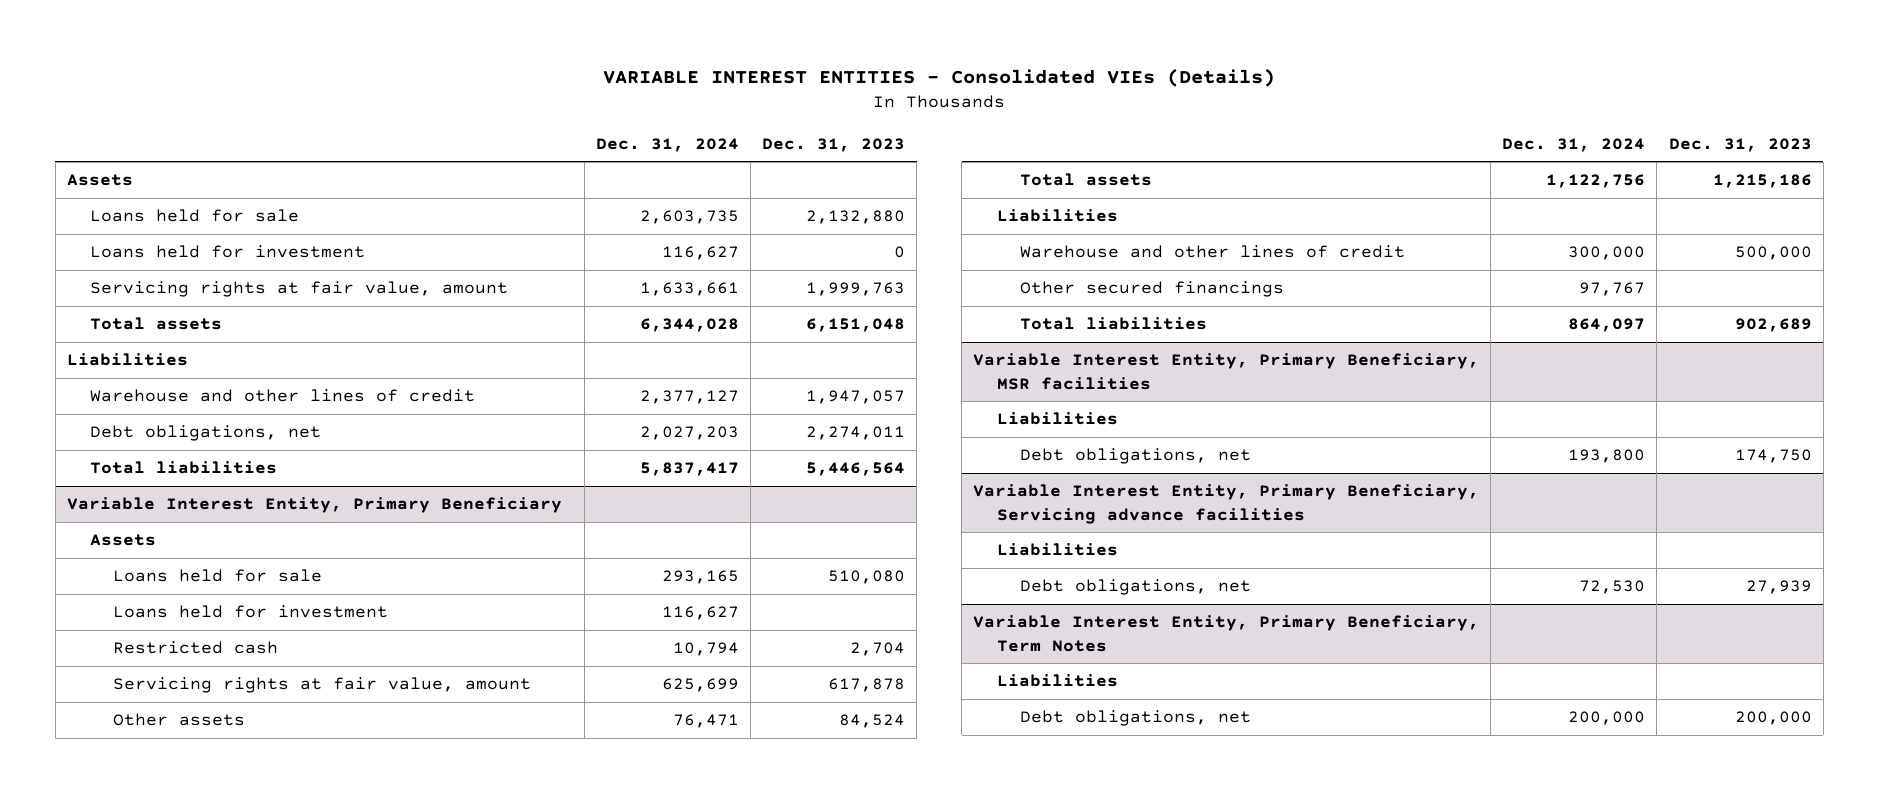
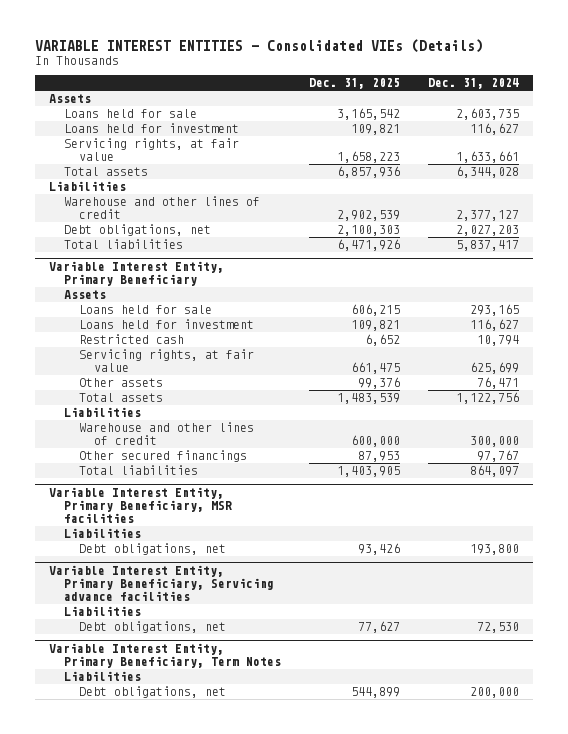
- | Dec. 31, 2024 | Dec. 31, 2023
+ | Dec. 31, 2025 | Dec. 31, 2024
- Servicing rights at fair value, amount | 1,633,661 | 1,999,763
+ Servicing rights, at fair value | 1,658,223 | 1,633,661
@ Variable Interest Entity, Primary Beneficiary
- Servicing rights at fair value, amount | 625,699 | 617,878
+ Servicing rights, at fair value | 661,475 | 625,699

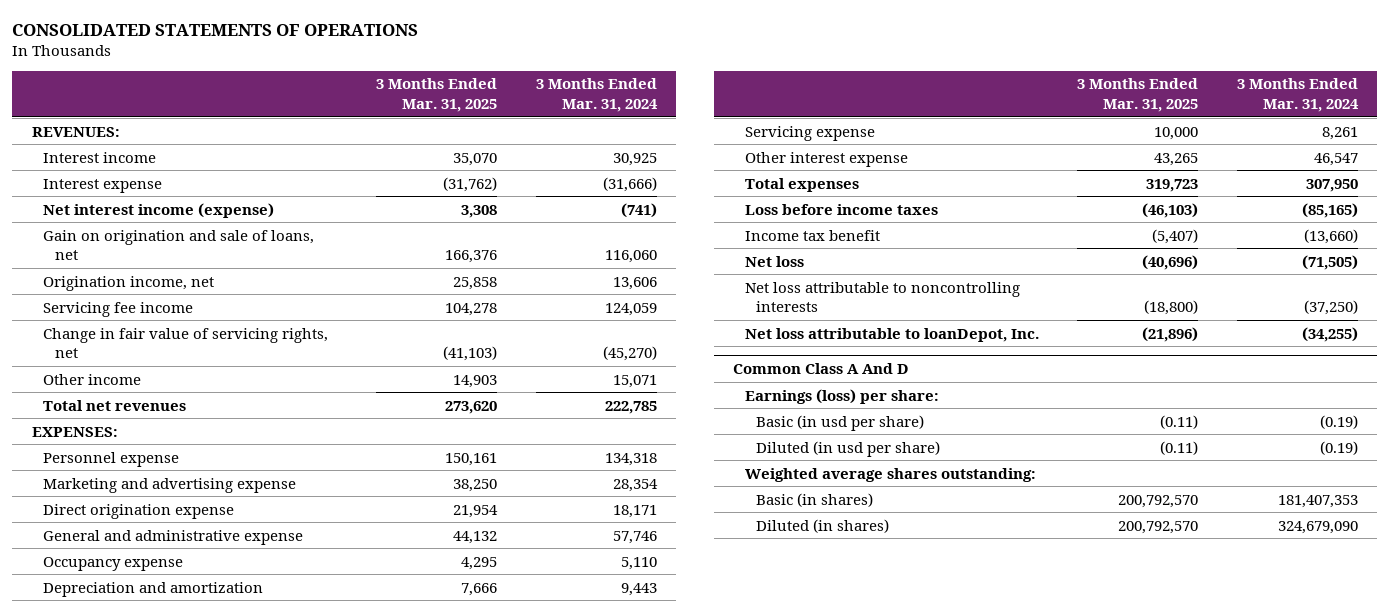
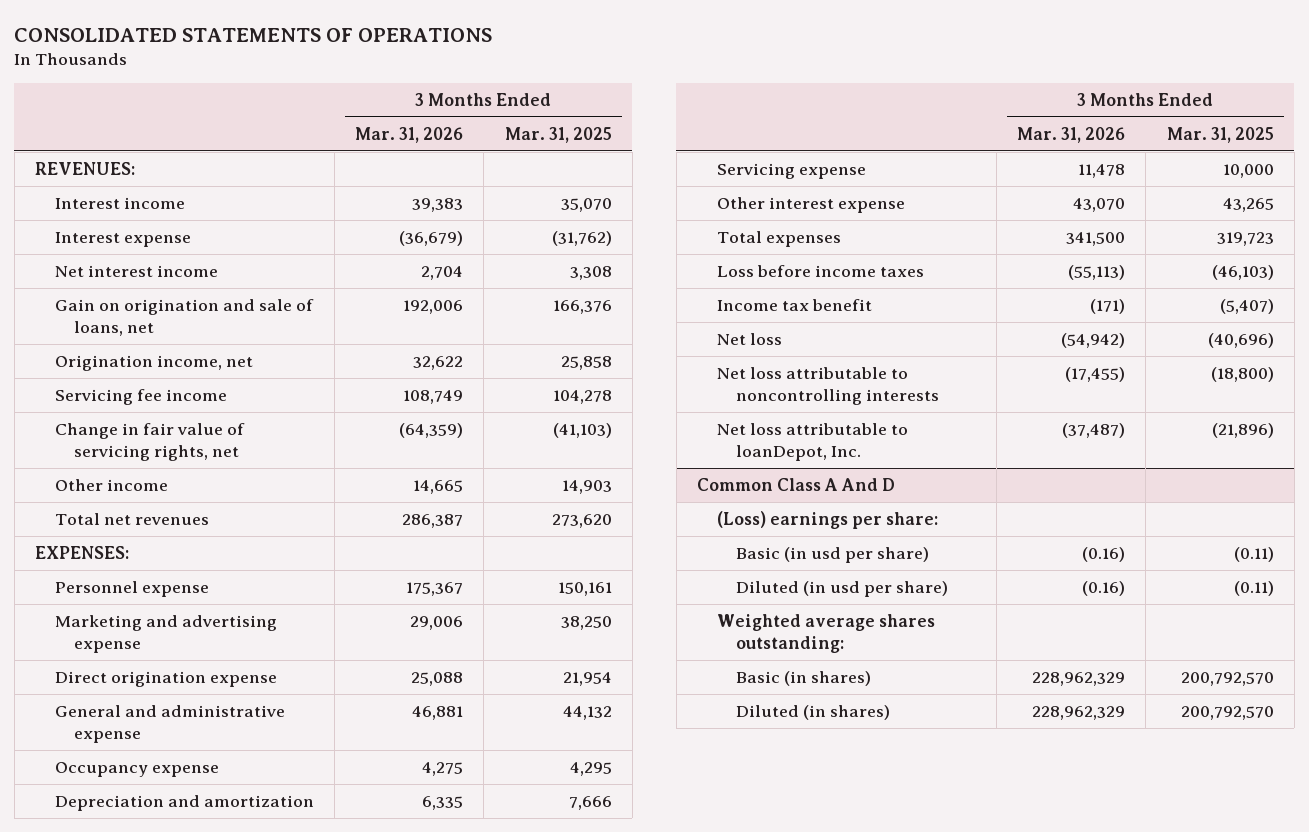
- | 3 Months Ended Mar. 31, 2025 | 3 Months Ended Mar. 31, 2024
+ | 3 Months Ended Mar. 31, 2026 | 3 Months Ended Mar. 31, 2025
- Net interest income (expense) | 3,308 | (741)
+ Net interest income | 2,704 | 3,308
@ Common Class A And D
- Earnings (loss) per share:
+ (Loss) earnings per share:

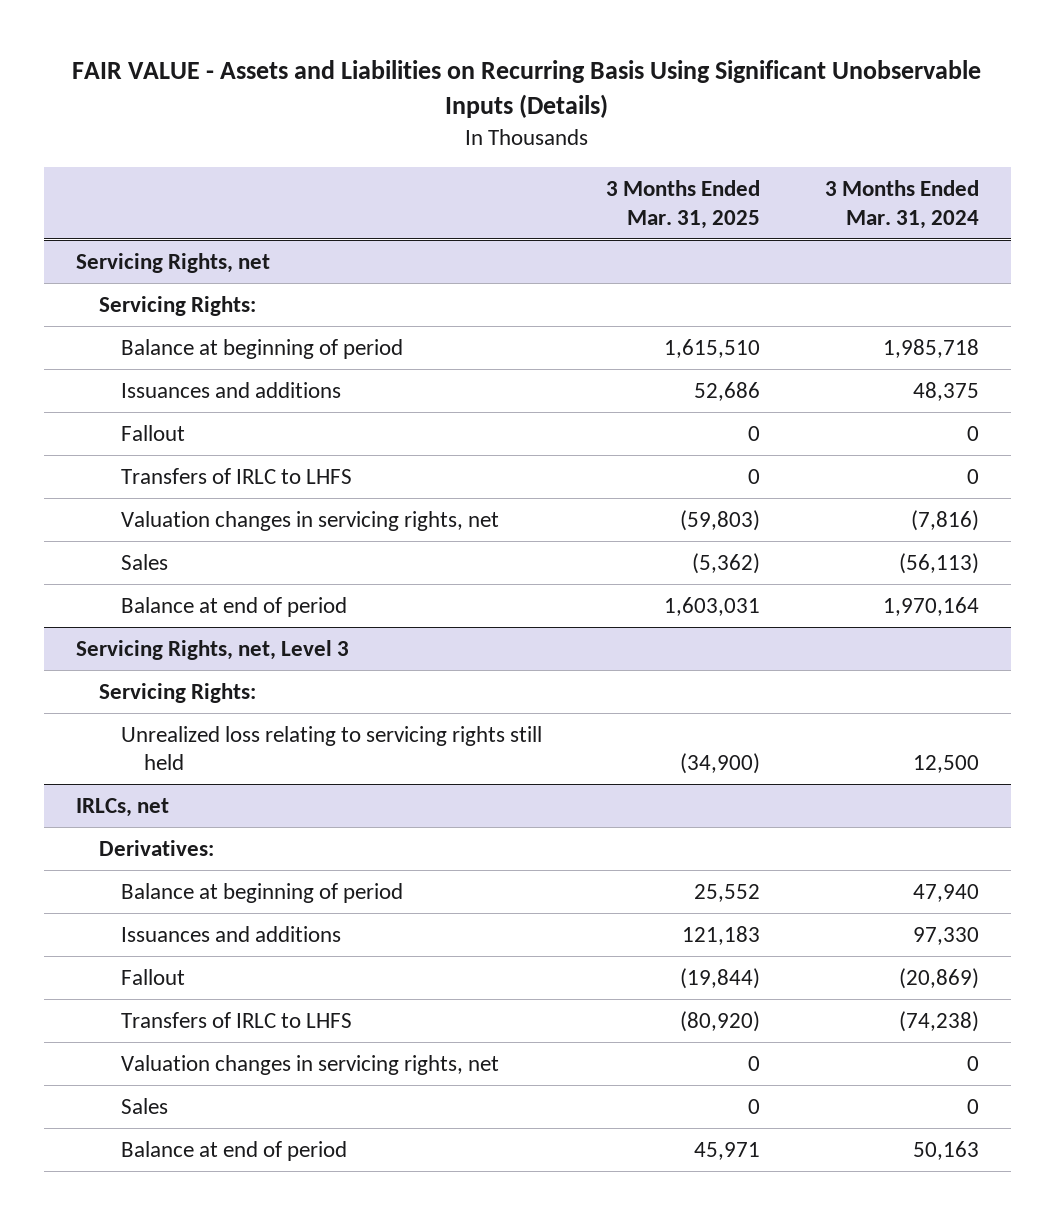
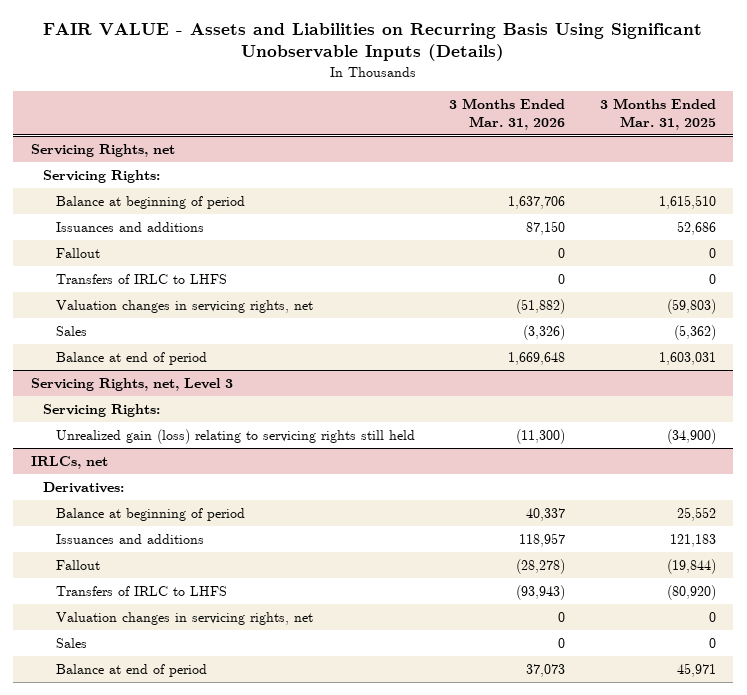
- | 3 Months Ended Mar. 31, 2025 | 3 Months Ended Mar. 31, 2024
+ | 3 Months Ended Mar. 31, 2026 | 3 Months Ended Mar. 31, 2025
@ Servicing Rights, net, Level 3
- Unrealized loss relating to servicing rights still held | (34,900) | 12,500
+ Unrealized gain (loss) relating to servicing rights still held | (11,300) | (34,900)

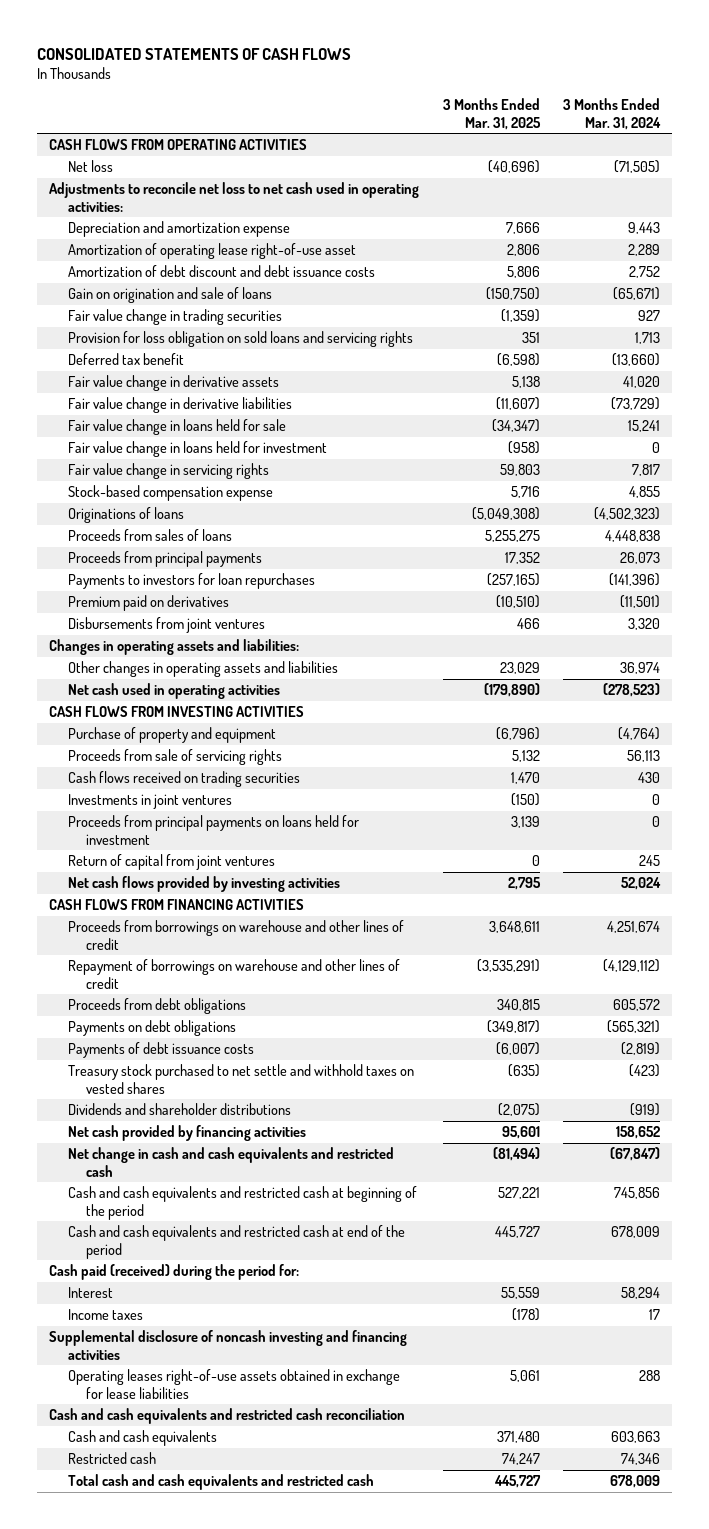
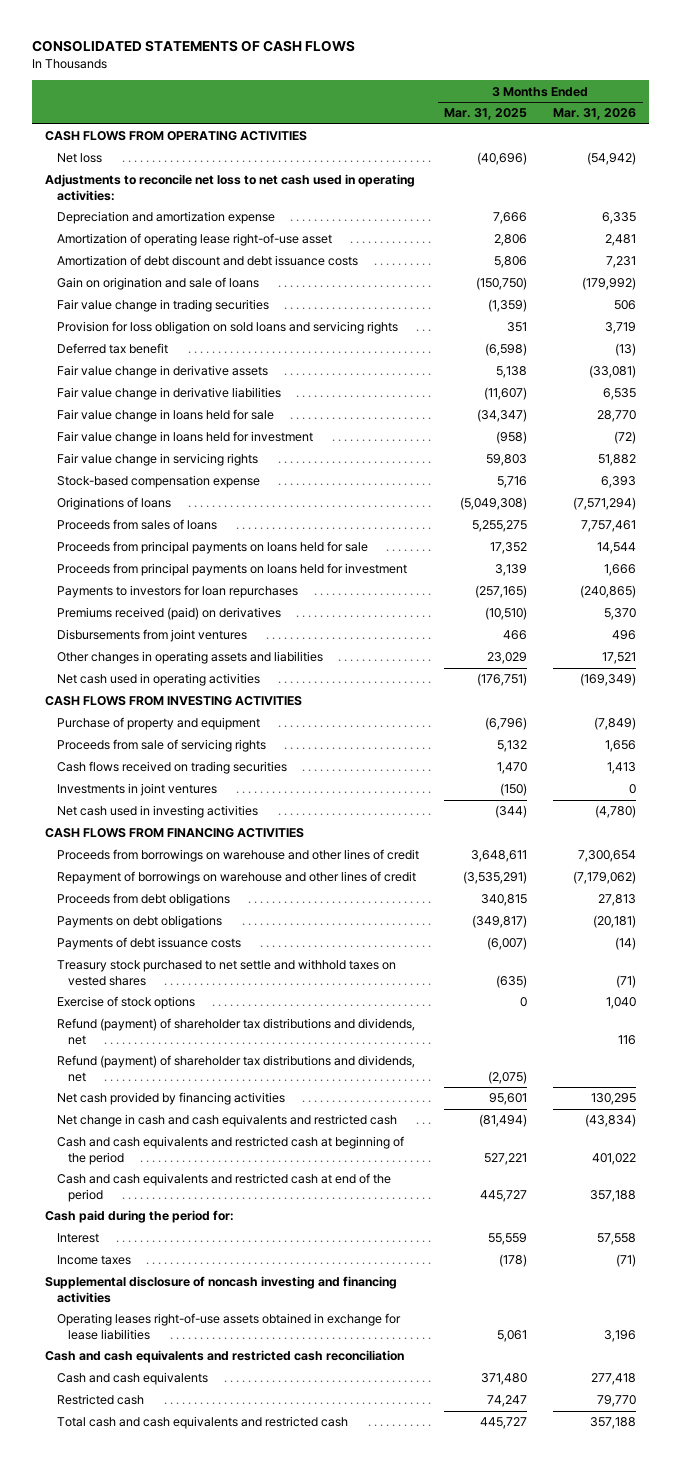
- | 3 Months Ended Mar. 31, 2025 | 3 Months Ended Mar. 31, 2024
+ | 3 Months Ended Mar. 31, 2025 | 3 Months Ended Mar. 31, 2026
- Proceeds from principal payments | 17,352 | 26,073
+ Proceeds from principal payments on loans held for sale | 17,352 | 14,544
moved up: Proceeds from principal payments on loans held for investment | 3,139 | 1,666
- Premium paid on derivatives | (10,510) | (11,501)
+ Premiums received (paid) on derivatives | (10,510) | 5,370
- Changes in operating assets and liabilities:
- Net cash used in operating activities | (179,890) | (278,523)
+ Net cash used in operating activities | (176,751) | (169,349)
- Return of capital from joint ventures | 0 | 245
- Net cash flows provided by investing activities | 2,795 | 52,024
+ Net cash used in investing activities | (344) | (4,780)
- Dividends and shareholder distributions | (2,075) | (919)
+ Exercise of stock options | 0 | 1,040
+ Refund (payment) of shareholder tax distributions and dividends, net | | 116
+ Refund (payment) of shareholder tax distributions and dividends, net | (2,075) |
- Cash paid (received) during the period for:
+ Cash paid during the period for:

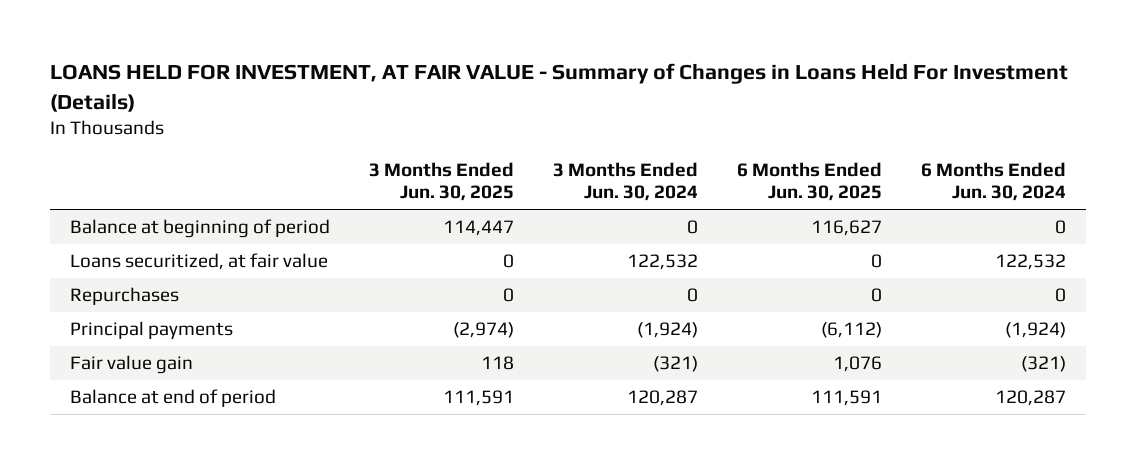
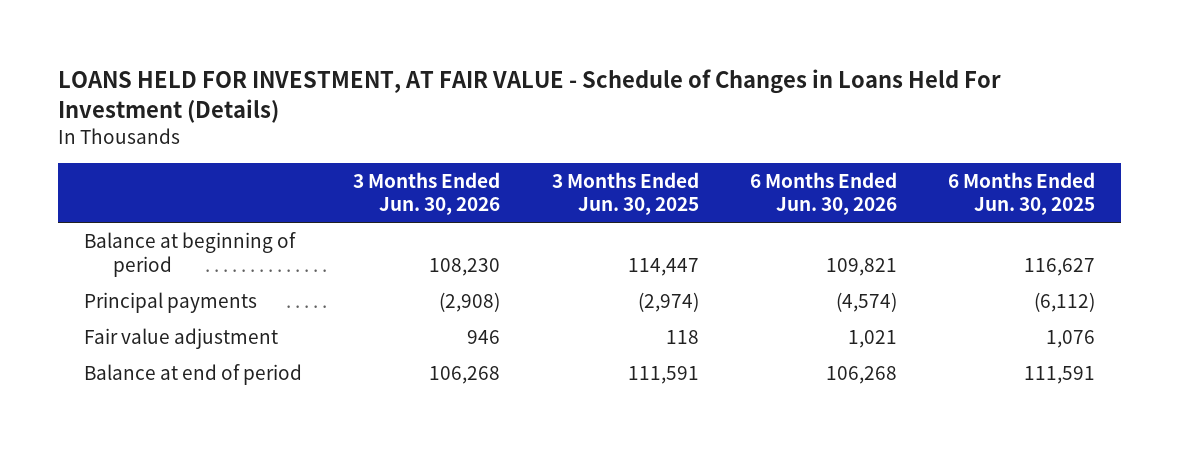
- LOANS HELD FOR INVESTMENT, AT FAIR VALUE - Summary of Changes in Loans Held For Investment (Details)
+ LOANS HELD FOR INVESTMENT, AT FAIR VALUE - Schedule of Changes in Loans Held For Investment (Details)
- | 3 Months Ended Jun. 30, 2025 | 3 Months Ended Jun. 30, 2024 | 6 Months Ended Jun. 30, 2025 | 6 Months Ended Jun. 30, 2024
+ | 3 Months Ended Jun. 30, 2026 | 3 Months Ended Jun. 30, 2025 | 6 Months Ended Jun. 30, 2026 | 6 Months Ended Jun. 30, 2025
- Loans securitized, at fair value | 0 | 122,532 | 0 | 122,532
- Repurchases | 0 | 0 | 0 | 0
- Fair value gain | 118 | (321) | 1,076 | (321)
+ Fair value adjustment | 946 | 118 | 1,021 | 1,076

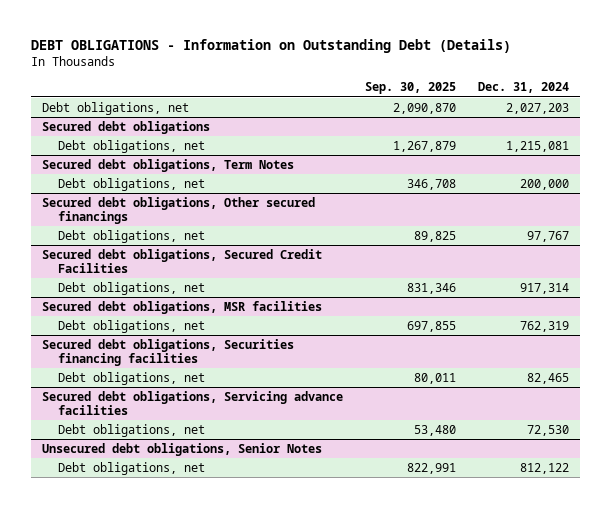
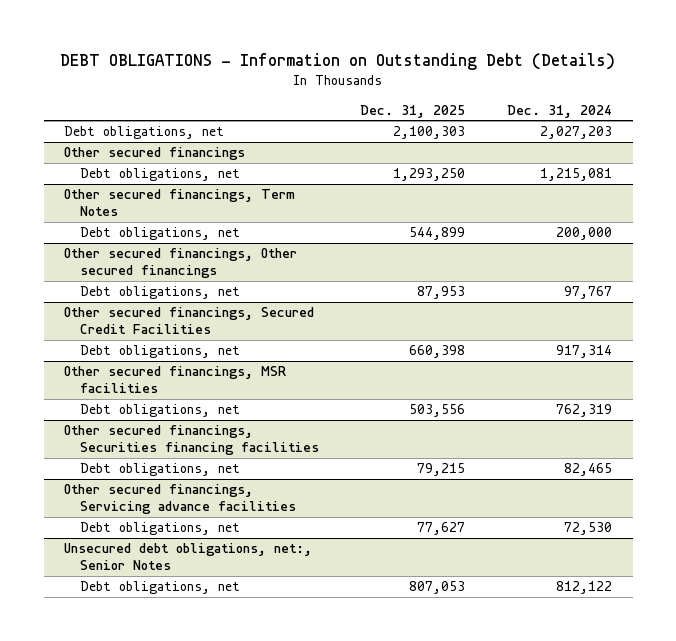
- | Sep. 30, 2025 | Dec. 31, 2024
+ | Dec. 31, 2025 | Dec. 31, 2024
- Secured debt obligations
+ Other secured financings
- Secured debt obligations, Term Notes
+ Other secured financings, Term Notes
- Secured debt obligations, Other secured financings
+ Other secured financings, Other secured financings
- Secured debt obligations, Secured Credit Facilities
+ Other secured financings, Secured Credit Facilities
- Secured debt obligations, MSR facilities
+ Other secured financings, MSR facilities
- Secured debt obligations, Securities financing facilities
+ Other secured financings, Securities financing facilities
- Secured debt obligations, Servicing advance facilities
+ Other secured financings, Servicing advance facilities
- Unsecured debt obligations, Senior Notes
+ Unsecured debt obligations, net:, Senior Notes

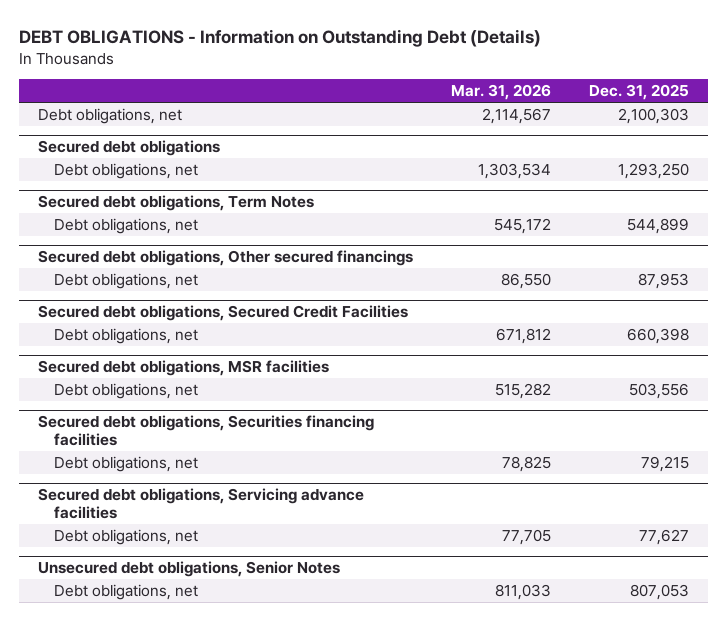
- | Dec. 31, 2025 | Dec. 31, 2024
+ | Mar. 31, 2026 | Dec. 31, 2025
- Other secured financings
+ Secured debt obligations
- Other secured financings, Term Notes
+ Secured debt obligations, Term Notes
- Other secured financings, Other secured financings
+ Secured debt obligations, Other secured financings
- Other secured financings, Secured Credit Facilities
+ Secured debt obligations, Secured Credit Facilities
- Other secured financings, MSR facilities
+ Secured debt obligations, MSR facilities
- Other secured financings, Securities financing facilities
+ Secured debt obligations, Securities financing facilities
- Other secured financings, Servicing advance facilities
+ Secured debt obligations, Servicing advance facilities
- Unsecured debt obligations, net:, Senior Notes
+ Unsecured debt obligations, Senior Notes

